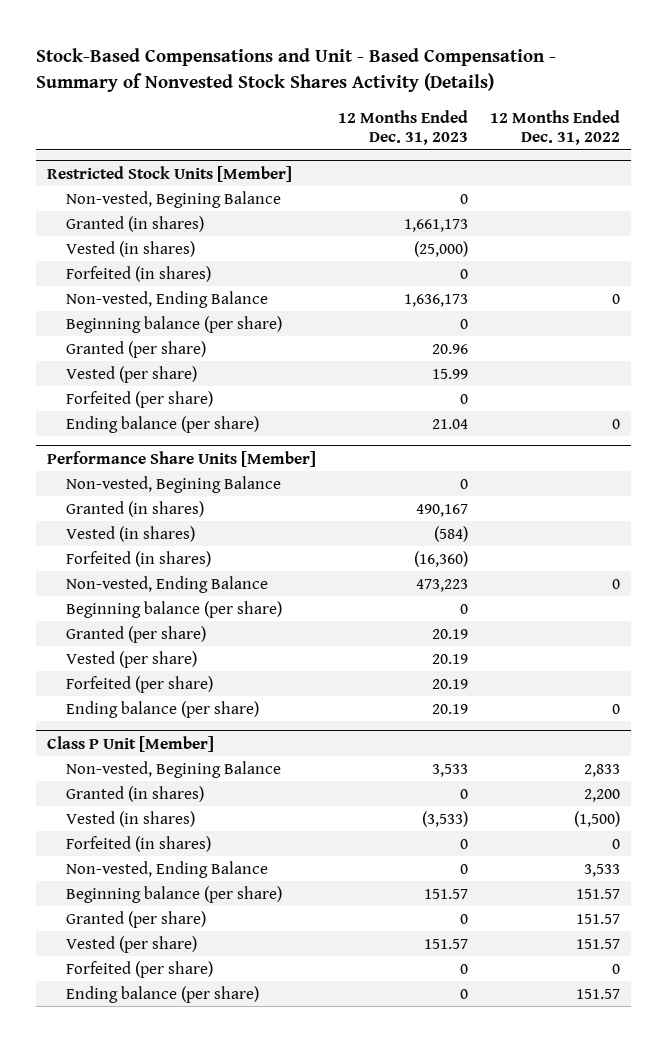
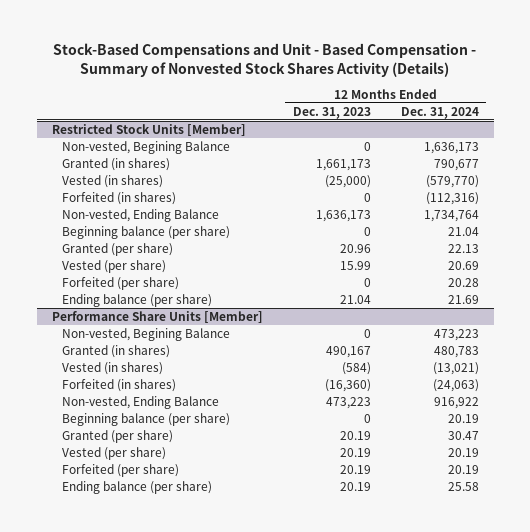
- | 12 Months Ended Dec. 31, 2023 | 12 Months Ended Dec. 31, 2022
+ | 12 Months Ended Dec. 31, 2023 | 12 Months Ended Dec. 31, 2024
- Class P Unit [Member]
- Non-vested, Begining Balance | 3,533 | 2,833
- Granted (in shares) | 0 | 2,200
- Vested (in shares) | (3,533) | (1,500)
- Forfeited (in shares) | 0 | 0
- Non-vested, Ending Balance | 0 | 3,533
- Beginning balance (per share) | 151.57 | 151.57
- Granted (per share) | 0 | 151.57
- Vested (per share) | 151.57 | 151.57
- Forfeited (per share) | 0 | 0
- Ending balance (per share) | 0 | 151.57

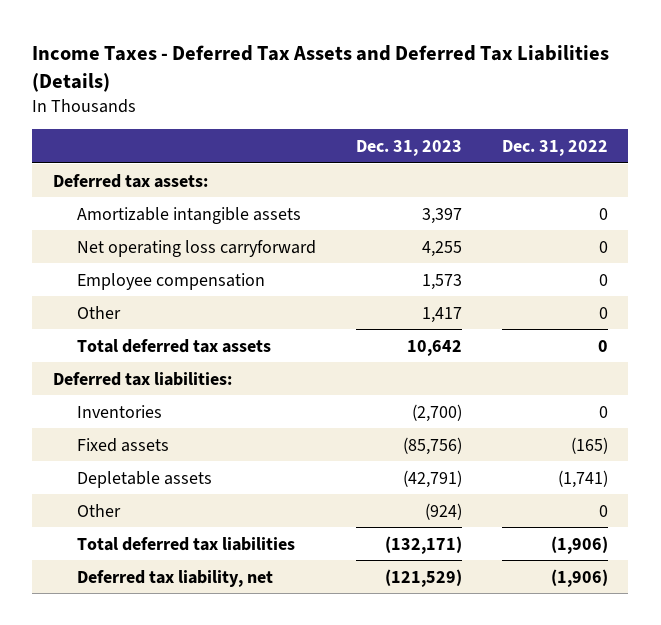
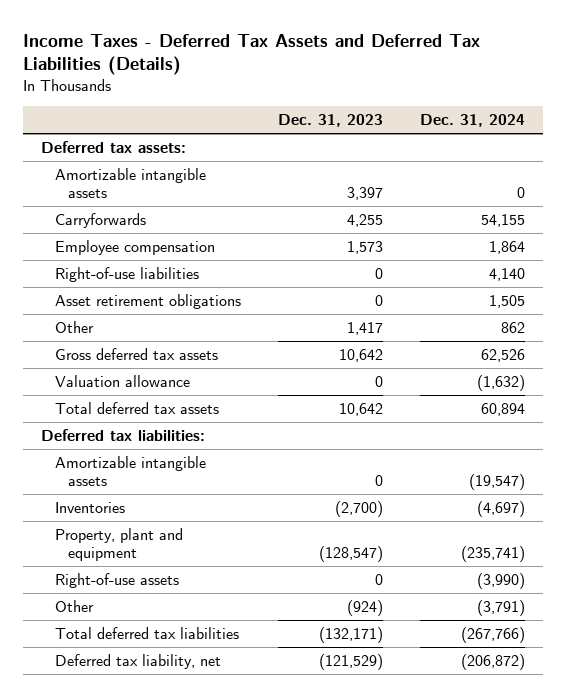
- | Dec. 31, 2023 | Dec. 31, 2022
+ | Dec. 31, 2023 | Dec. 31, 2024
- Net operating loss carryforward | 4,255 | 0
+ Carryforwards | 4,255 | 54,155
+ Right-of-use liabilities | 0 | 4,140
+ Asset retirement obligations | 0 | 1,505
+ Gross deferred tax assets | 10,642 | 62,526
+ Valuation allowance | 0 | (1,632)
+ Amortizable intangible assets | 0 | (19,547)
- Fixed assets | (85,756) | (165)
- Depletable assets | (42,791) | (1,741)
+ Property, plant and equipment | (128,547) | (235,741)
+ Right-of-use assets | 0 | (3,990)

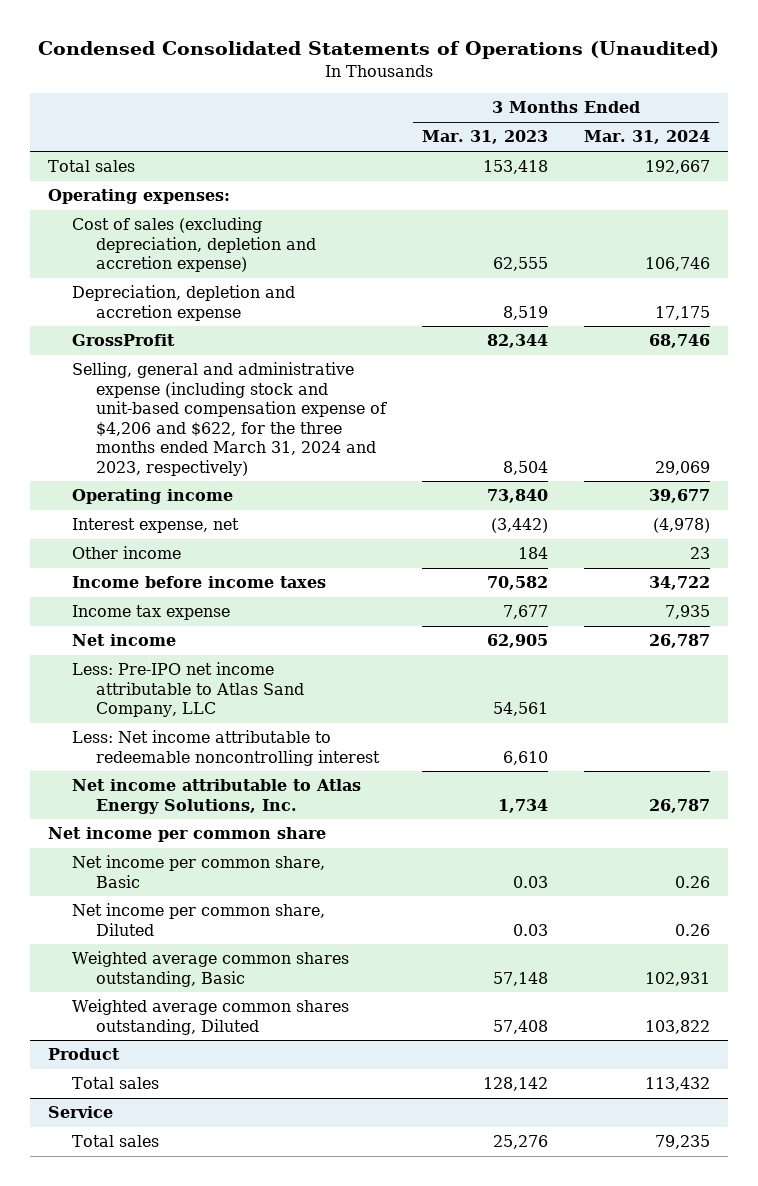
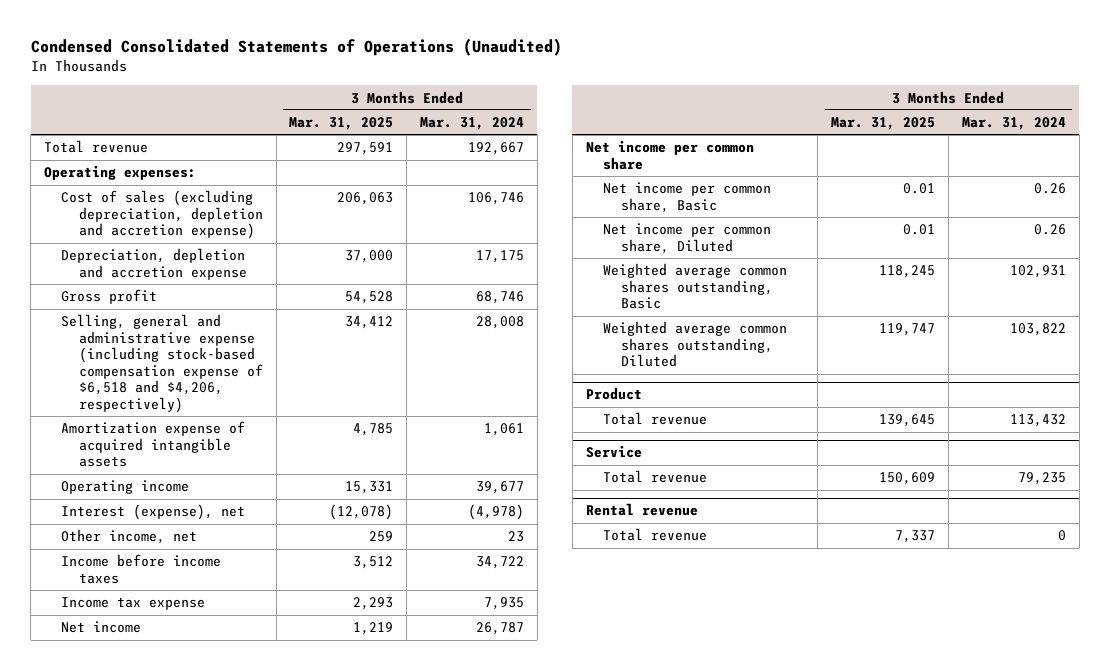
- | 3 Months Ended Mar. 31, 2023 | 3 Months Ended Mar. 31, 2024
+ | 3 Months Ended Mar. 31, 2025 | 3 Months Ended Mar. 31, 2024
- Total sales | 153,418 | 192,667
+ Total revenue | 297,591 | 192,667
- GrossProfit | 82,344 | 68,746
- Selling, general and administrative expense (including stock and unit-based compensation expense of $4,206 and $622, for the three months ended March 31, 2024 and 2023, respectively) | 8,504 | 29,069
+ Gross profit | 54,528 | 68,746
+ Selling, general and administrative expense (including stock-based compensation expense of $6,518 and $4,206, respectively) | 34,412 | 28,008
+ Amortization expense of acquired intangible assets | 4,785 | 1,061
- Interest expense, net | (3,442) | (4,978)
- Other income | 184 | 23
+ Interest (expense), net | (12,078) | (4,978)
+ Other income, net | 259 | 23
- Less: Pre-IPO net income attributable to Atlas Sand Company, LLC | 54,561 |
- Less: Net income attributable to redeemable noncontrolling interest | 6,610 |
- Net income attributable to Atlas Energy Solutions, Inc. | 1,734 | 26,787
@ Product
- Total sales | 128,142 | 113,432
+ Total revenue | 139,645 | 113,432
@ Service
- Total sales | 25,276 | 79,235
+ Total revenue | 150,609 | 79,235
+ Rental revenue
+ Total revenue | 7,337 | 0

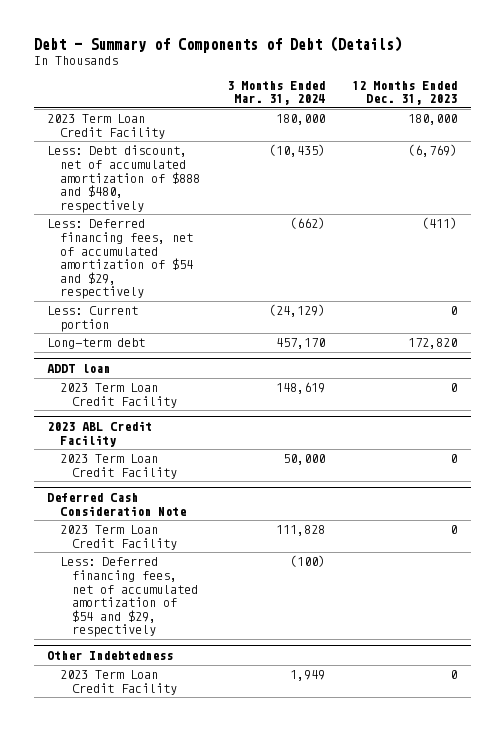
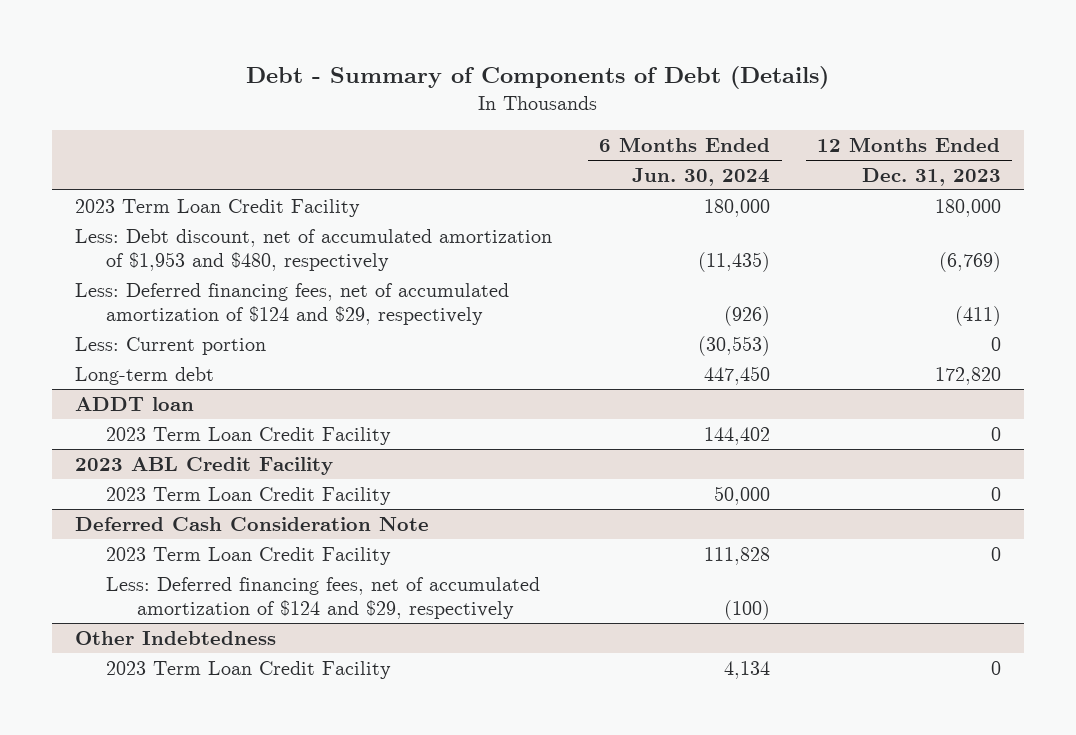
- | 3 Months Ended Mar. 31, 2024 | 12 Months Ended Dec. 31, 2023
+ | 6 Months Ended Jun. 30, 2024 | 12 Months Ended Dec. 31, 2023
- Less: Debt discount, net of accumulated amortization of $888 and $480, respectively | (10,435) | (6,769)
- Less: Deferred financing fees, net of accumulated amortization of $54 and $29, respectively | (662) | (411)
+ Less: Debt discount, net of accumulated amortization of $1,953 and $480, respectively | (11,435) | (6,769)
+ Less: Deferred financing fees, net of accumulated amortization of $124 and $29, respectively | (926) | (411)
@ Deferred Cash Consideration Note
- Less: Deferred financing fees, net of accumulated amortization of $54 and $29, respectively | (100) |
+ Less: Deferred financing fees, net of accumulated amortization of $124 and $29, respectively | (100) |

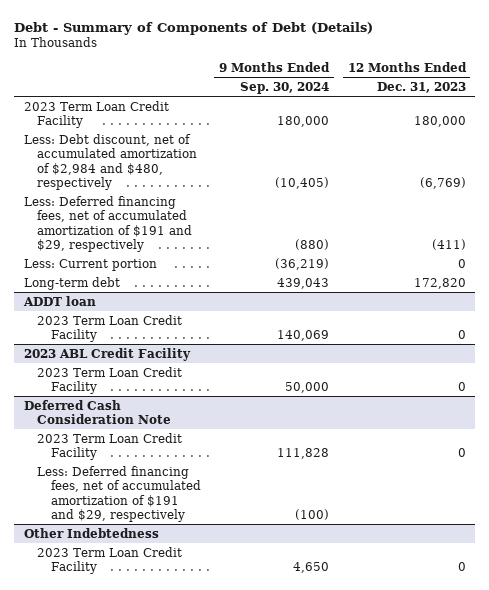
- | 6 Months Ended Jun. 30, 2024 | 12 Months Ended Dec. 31, 2023
+ | 9 Months Ended Sep. 30, 2024 | 12 Months Ended Dec. 31, 2023
- Less: Debt discount, net of accumulated amortization of $1,953 and $480, respectively | (11,435) | (6,769)
- Less: Deferred financing fees, net of accumulated amortization of $124 and $29, respectively | (926) | (411)
+ Less: Debt discount, net of accumulated amortization of $2,984 and $480, respectively | (10,405) | (6,769)
+ Less: Deferred financing fees, net of accumulated amortization of $191 and $29, respectively | (880) | (411)
@ Deferred Cash Consideration Note
- Less: Deferred financing fees, net of accumulated amortization of $124 and $29, respectively | (100) |
+ Less: Deferred financing fees, net of accumulated amortization of $191 and $29, respectively | (100) |

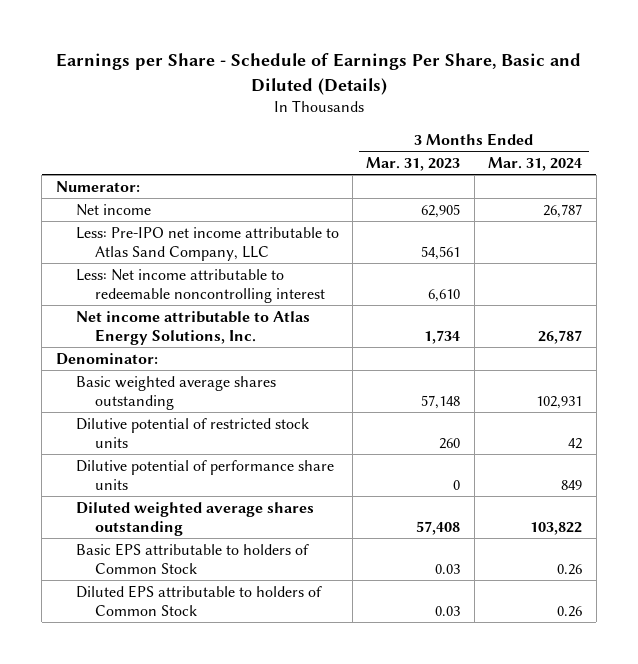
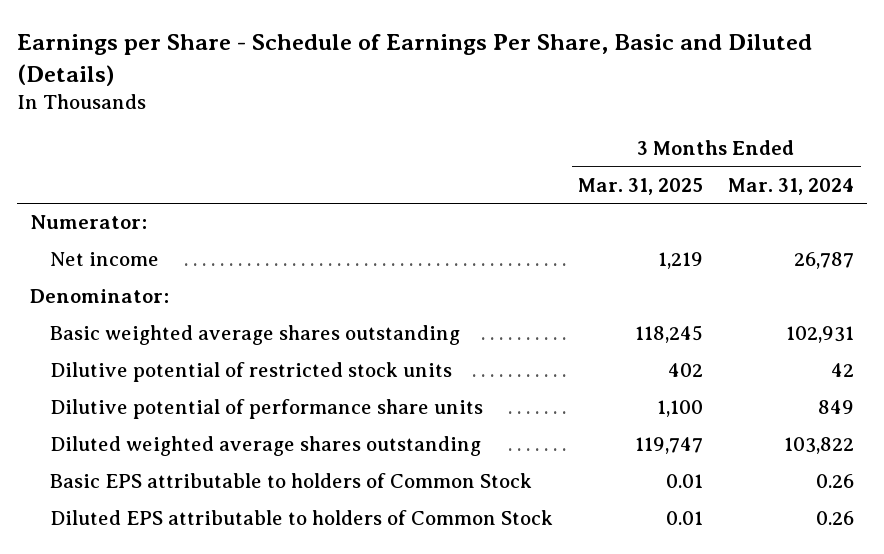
- | 3 Months Ended Mar. 31, 2023 | 3 Months Ended Mar. 31, 2024
+ | 3 Months Ended Mar. 31, 2025 | 3 Months Ended Mar. 31, 2024
- Less: Pre-IPO net income attributable to Atlas Sand Company, LLC | 54,561 |
- Less: Net income attributable to redeemable noncontrolling interest | 6,610 |
- Net income attributable to Atlas Energy Solutions, Inc. | 1,734 | 26,787

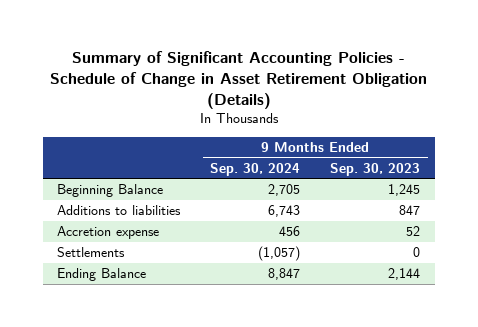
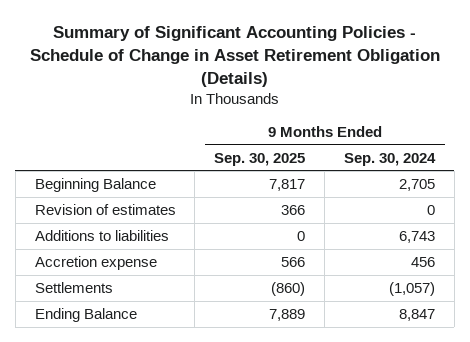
- | 9 Months Ended Sep. 30, 2024 | 9 Months Ended Sep. 30, 2023
+ | 9 Months Ended Sep. 30, 2025 | 9 Months Ended Sep. 30, 2024
+ Revision of estimates | 366 | 0

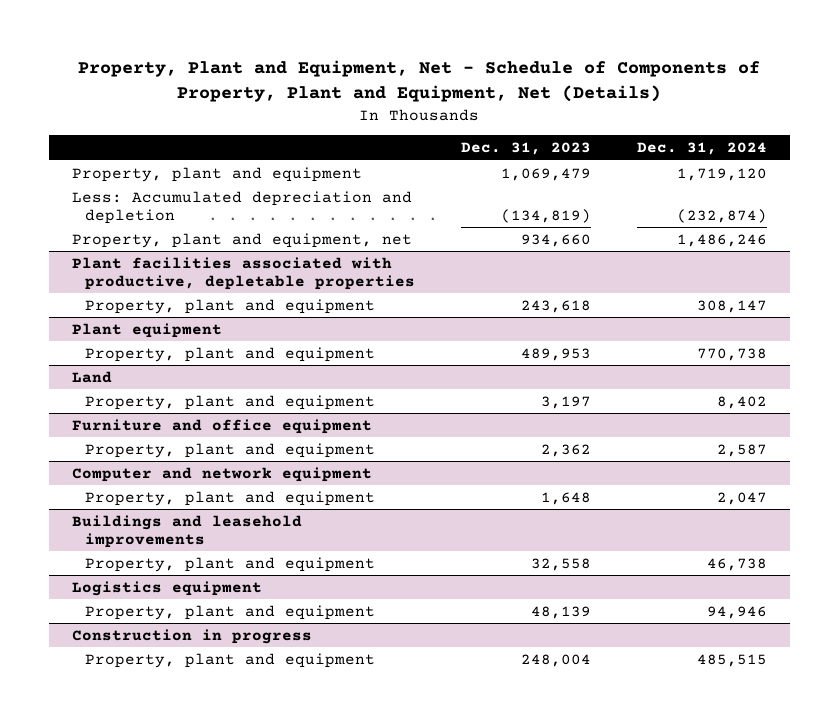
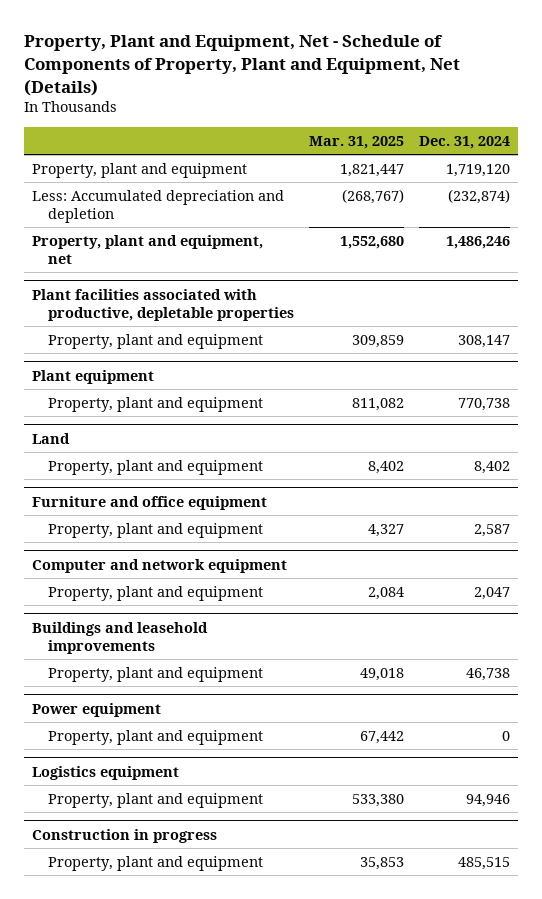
- | Dec. 31, 2023 | Dec. 31, 2024
+ | Mar. 31, 2025 | Dec. 31, 2024
+ Power equipment
+ Property, plant and equipment | 67,442 | 0

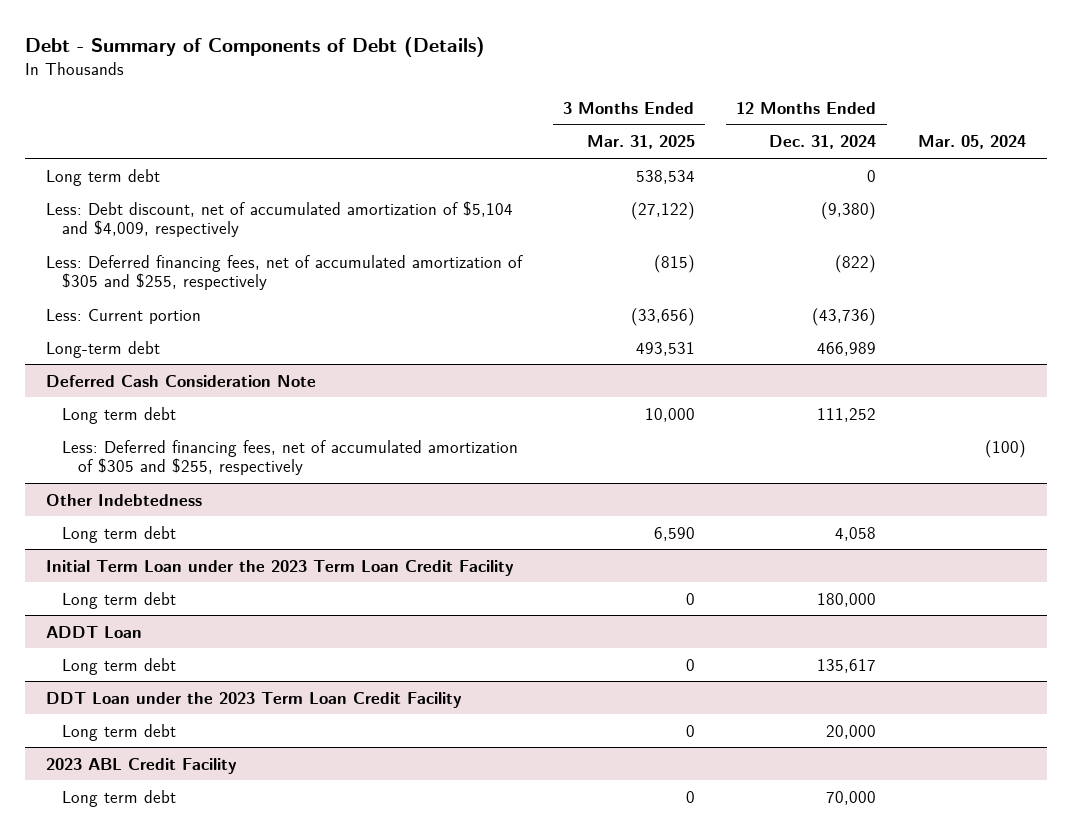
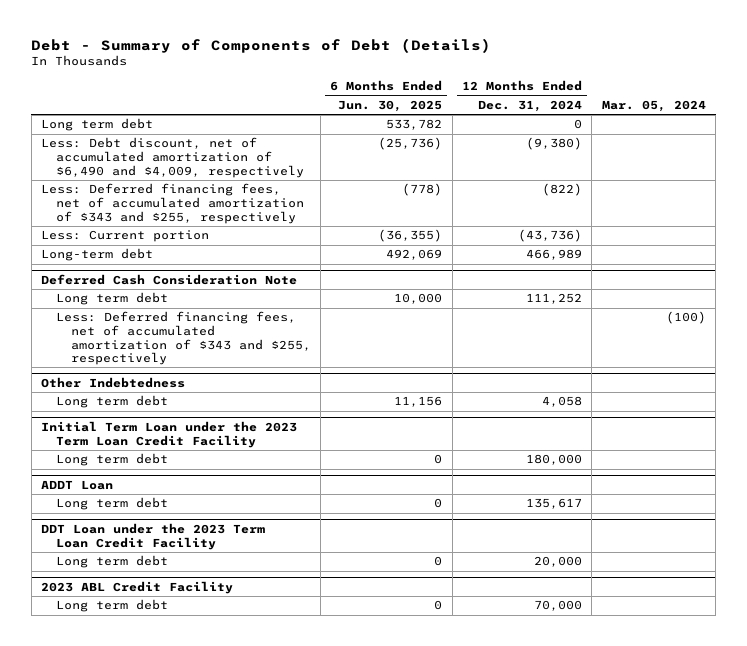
- | 3 Months Ended Mar. 31, 2025 | 12 Months Ended Dec. 31, 2024 | Mar. 05, 2024
+ | 6 Months Ended Jun. 30, 2025 | 12 Months Ended Dec. 31, 2024 | Mar. 05, 2024
- Less: Debt discount, net of accumulated amortization of $5,104 and $4,009, respectively | (27,122) | (9,380) |
- Less: Deferred financing fees, net of accumulated amortization of $305 and $255, respectively | (815) | (822) |
+ Less: Debt discount, net of accumulated amortization of $6,490 and $4,009, respectively | (25,736) | (9,380) |
+ Less: Deferred financing fees, net of accumulated amortization of $343 and $255, respectively | (778) | (822) |
@ Deferred Cash Consideration Note
- Less: Deferred financing fees, net of accumulated amortization of $305 and $255, respectively | | | (100)
+ Less: Deferred financing fees, net of accumulated amortization of $343 and $255, respectively | | | (100)

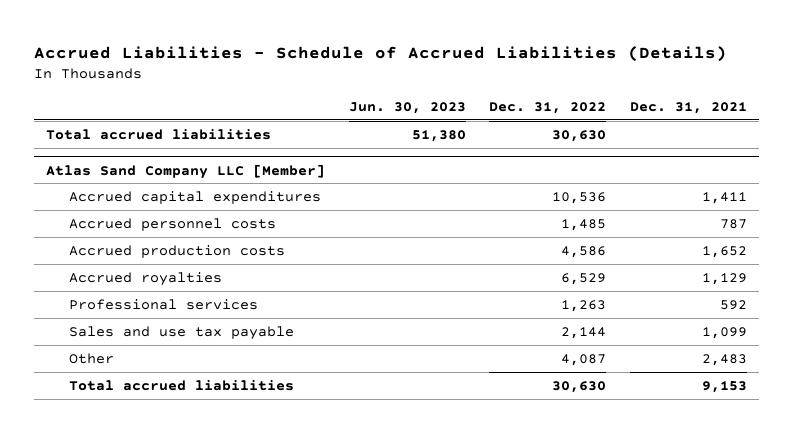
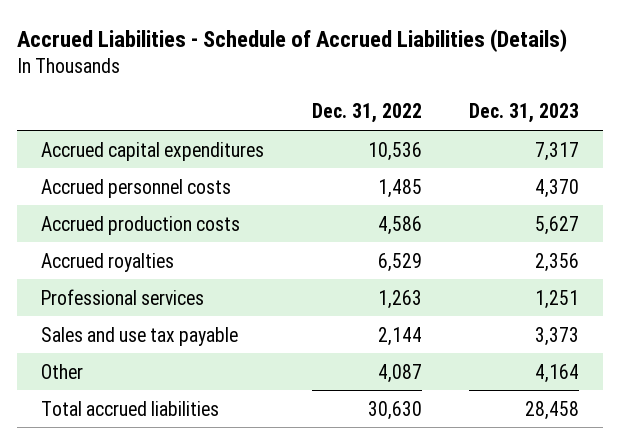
- | Jun. 30, 2023 | Dec. 31, 2022 | Dec. 31, 2021
+ | Dec. 31, 2022 | Dec. 31, 2023
- Total accrued liabilities | 51,380 | 30,630 |
- Atlas Sand Company LLC [Member]

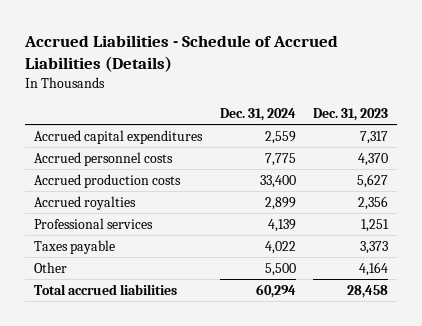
- | Dec. 31, 2022 | Dec. 31, 2023
+ | Dec. 31, 2024 | Dec. 31, 2023
- Sales and use tax payable | 2,144 | 3,373
+ Taxes payable | 4,022 | 3,373

